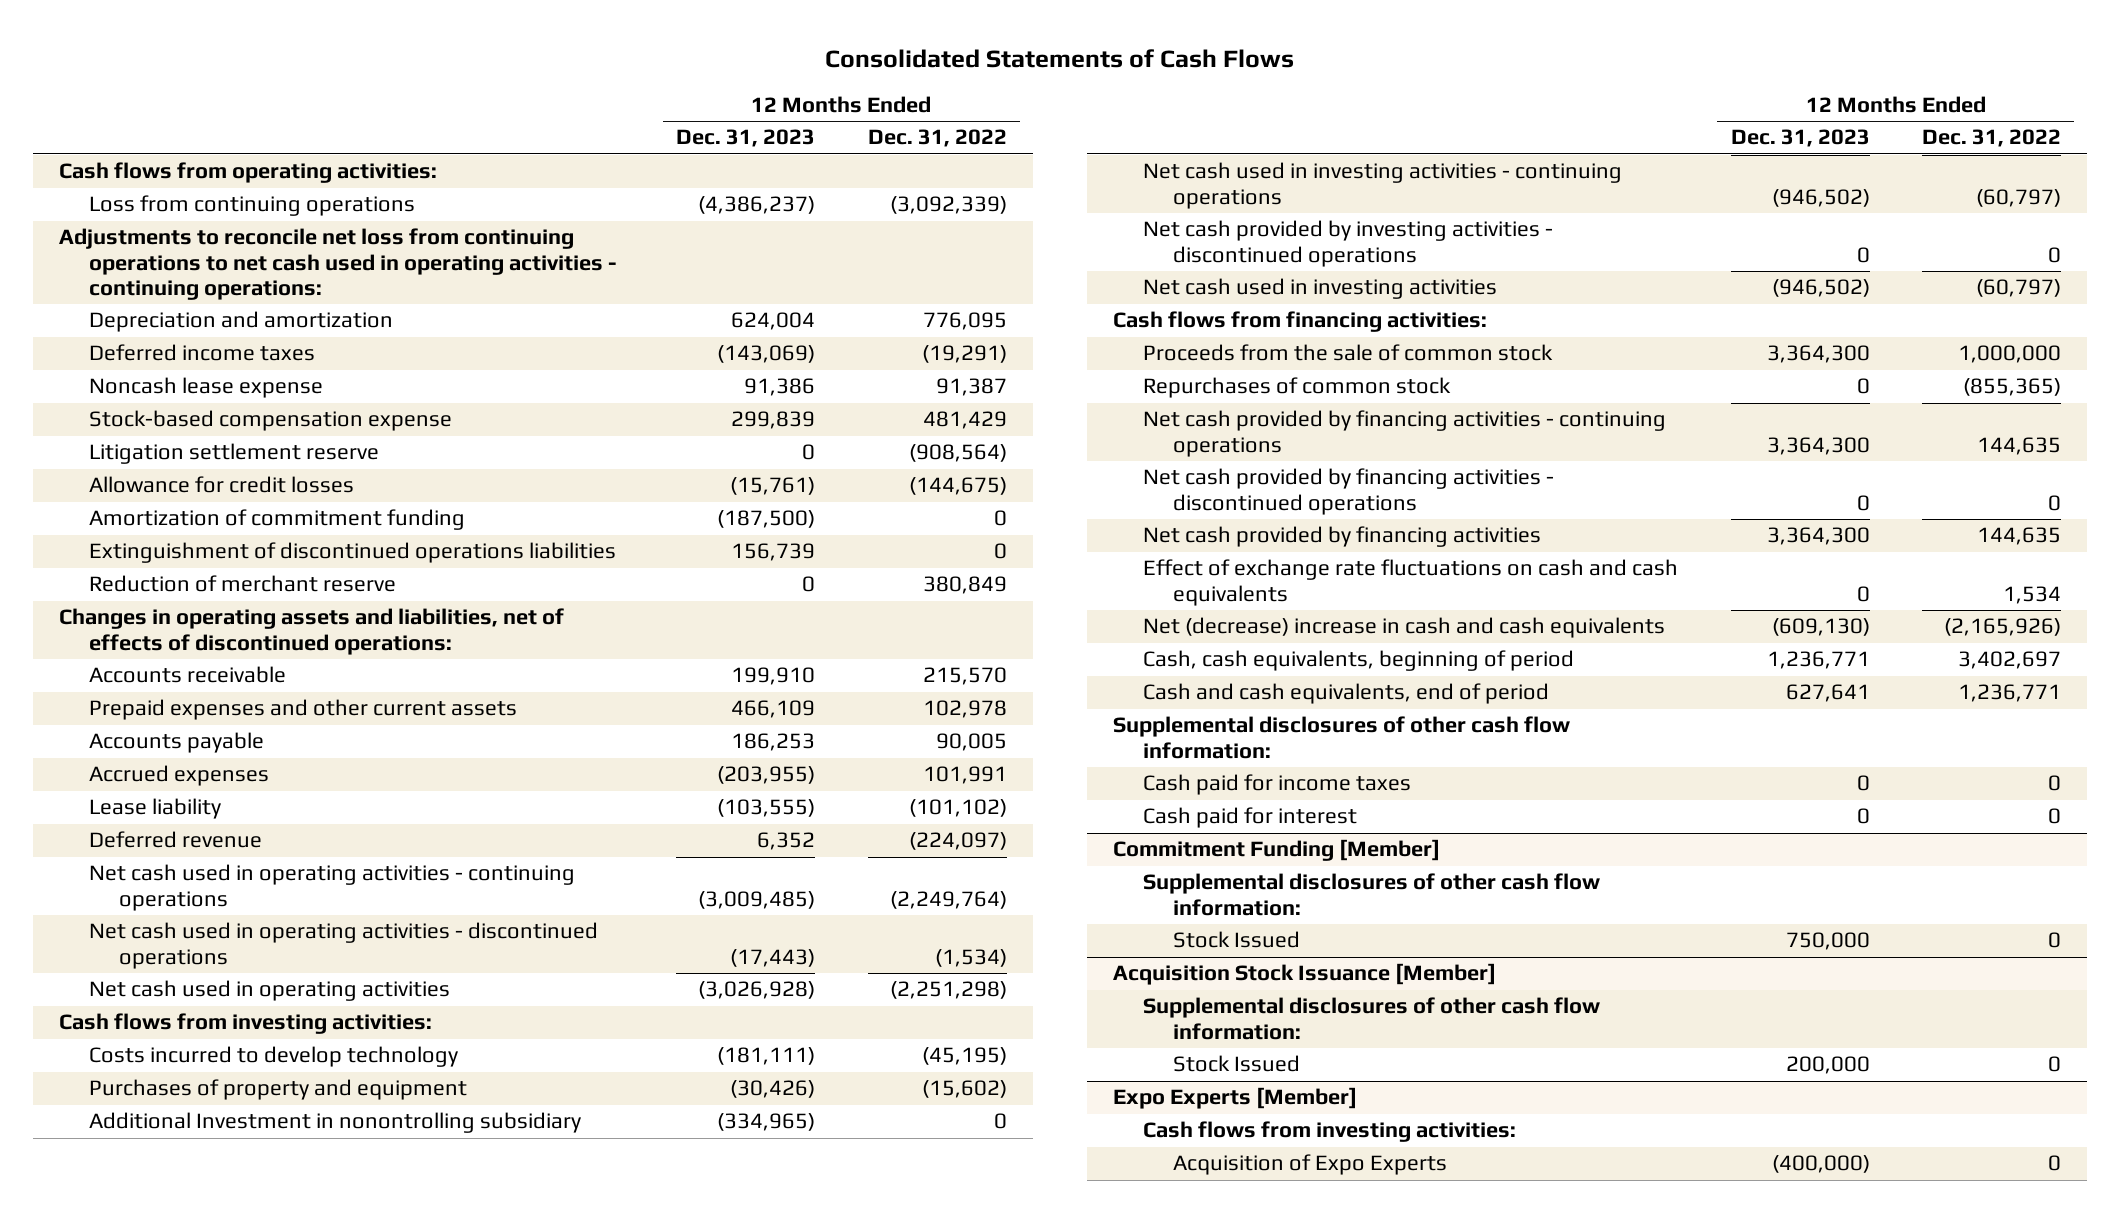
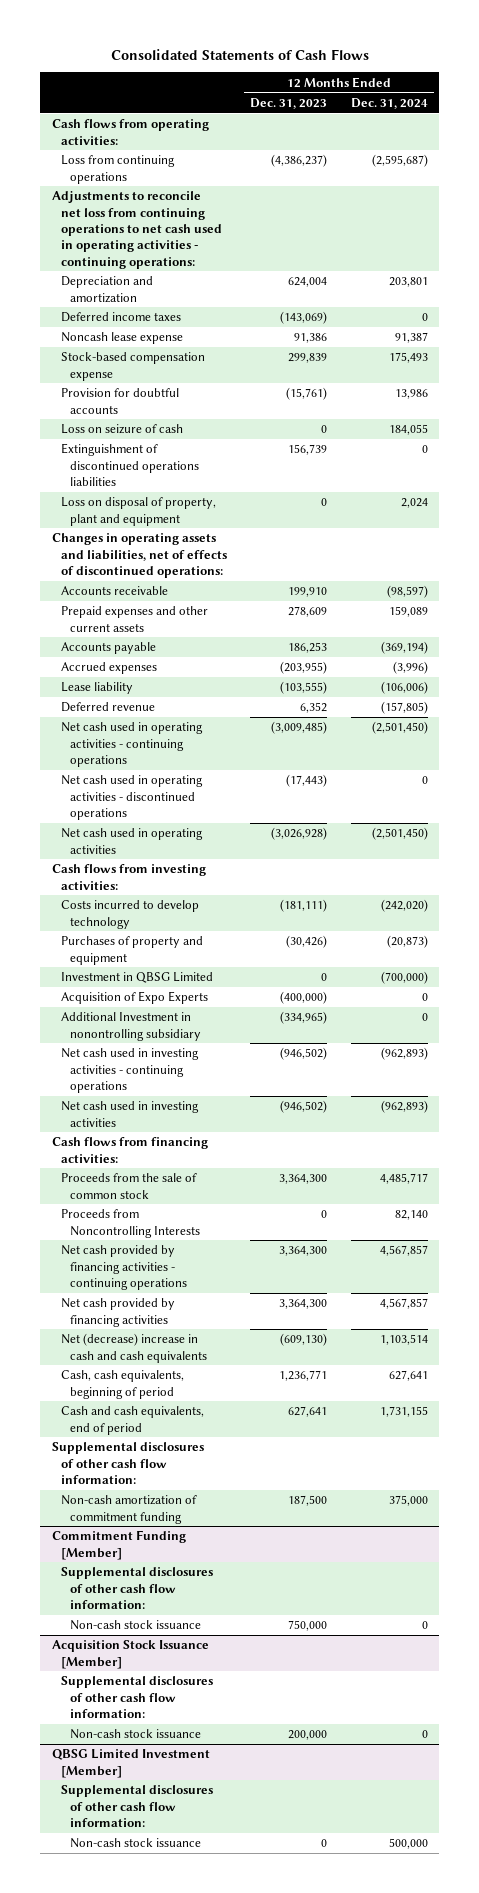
- | 12 Months Ended Dec. 31, 2023 | 12 Months Ended Dec. 31, 2022
+ | 12 Months Ended Dec. 31, 2023 | 12 Months Ended Dec. 31, 2024
- Litigation settlement reserve | 0 | (908,564)
- Allowance for credit losses | (15,761) | (144,675)
- Amortization of commitment funding | (187,500) | 0
+ Provision for doubtful accounts | (15,761) | 13,986
+ Loss on seizure of cash | 0 | 184,055
- Reduction of merchant reserve | 0 | 380,849
+ Loss on disposal of property, plant and equipment | 0 | 2,024
- Prepaid expenses and other current assets | 466,109 | 102,978
+ Prepaid expenses and other current assets | 278,609 | 159,089
+ Investment in QBSG Limited | 0 | (700,000)
+ Acquisition of Expo Experts | (400,000) | 0
- Net cash provided by investing activities - discontinued operations | 0 | 0
- Repurchases of common stock | 0 | (855,365)
+ Proceeds from Noncontrolling Interests | 0 | 82,140
- Net cash provided by financing activities - discontinued operations | 0 | 0
- Effect of exchange rate fluctuations on cash and cash equivalents | 0 | 1,534
- Cash paid for income taxes | 0 | 0
- Cash paid for interest | 0 | 0
+ Non-cash amortization of commitment funding | 187,500 | 375,000
@ Commitment Funding [Member]
- Stock Issued | 750,000 | 0
+ Non-cash stock issuance | 750,000 | 0
@ Acquisition Stock Issuance [Member]
- Stock Issued | 200,000 | 0
- Expo Experts [Member]
- Cash flows from investing activities:
- Acquisition of Expo Experts | (400,000) | 0
@ Acquisition Stock Issuance [Member]
+ Non-cash stock issuance | 200,000 | 0
+ QBSG Limited Investment [Member]
+ Supplemental disclosures of other cash flow information:
+ Non-cash stock issuance | 0 | 500,000

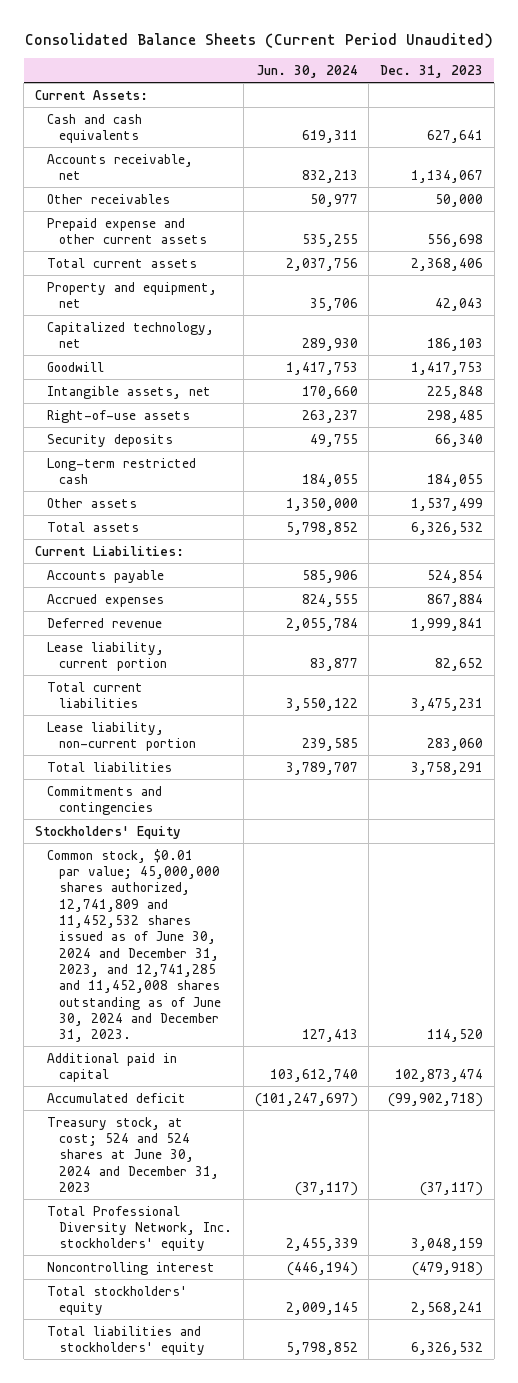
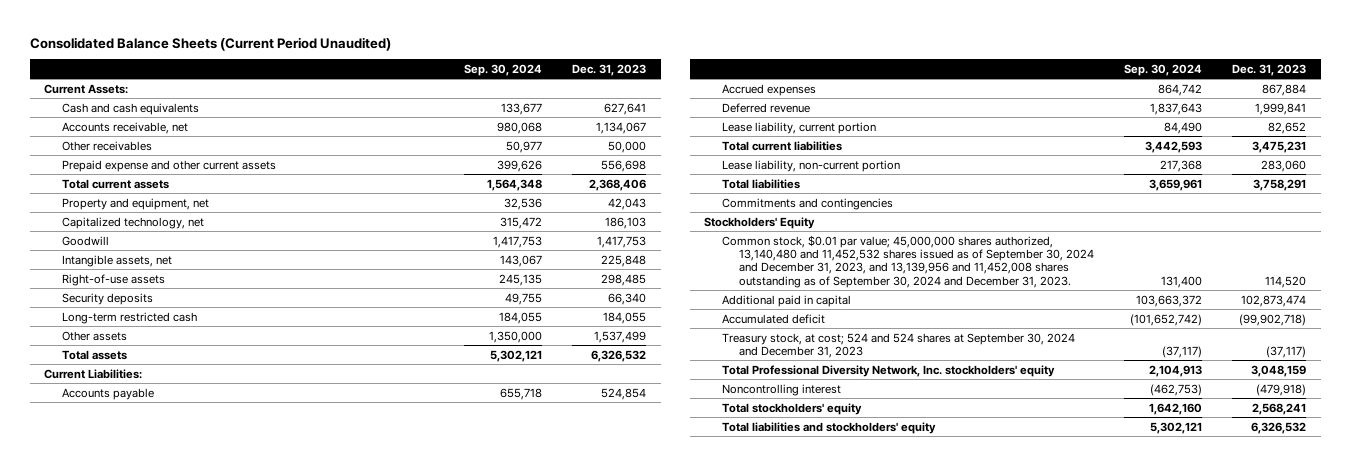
- | Jun. 30, 2024 | Dec. 31, 2023
+ | Sep. 30, 2024 | Dec. 31, 2023
- Common stock, $0.01 par value; 45,000,000 shares authorized, 12,741,809 and 11,452,532 shares issued as of June 30, 2024 and December 31, 2023, and 12,741,285 and 11,452,008 shares outstanding as of June 30, 2024 and December 31, 2023. | 127,413 | 114,520
+ Common stock, $0.01 par value; 45,000,000 shares authorized, 13,140,480 and 11,452,532 shares issued as of September 30, 2024 and December 31, 2023, and 13,139,956 and 11,452,008 shares outstanding as of September 30, 2024 and December 31, 2023. | 131,400 | 114,520
- Treasury stock, at cost; 524 and 524 shares at June 30, 2024 and December 31, 2023 | (37,117) | (37,117)
+ Treasury stock, at cost; 524 and 524 shares at September 30, 2024 and December 31, 2023 | (37,117) | (37,117)

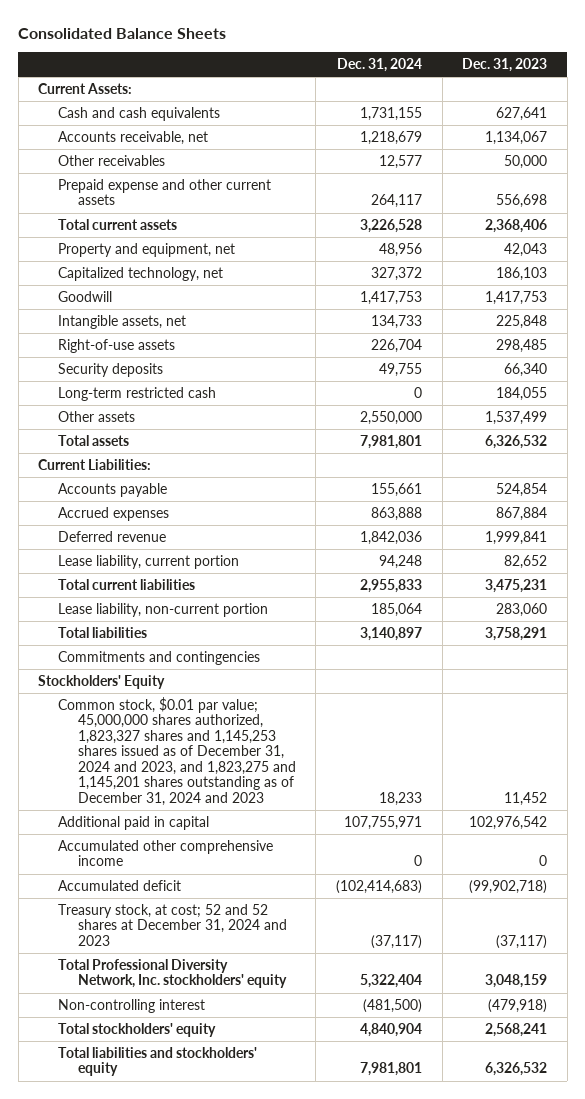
- Consolidated Balance Sheets (Current Period Unaudited)
+ Consolidated Balance Sheets
- | Sep. 30, 2024 | Dec. 31, 2023
+ | Dec. 31, 2024 | Dec. 31, 2023
- Common stock, $0.01 par value; 45,000,000 shares authorized, 13,140,480 and 11,452,532 shares issued as of September 30, 2024 and December 31, 2023, and 13,139,956 and 11,452,008 shares outstanding as of September 30, 2024 and December 31, 2023. | 131,400 | 114,520
- Additional paid in capital | 103,663,372 | 102,873,474
+ Common stock, $0.01 par value; 45,000,000 shares authorized, 1,823,327 shares and 1,145,253 shares issued as of December 31, 2024 and 2023, and 1,823,275 and 1,145,201 shares outstanding as of December 31, 2024 and 2023 | 18,233 | 11,452
+ Additional paid in capital | 107,755,971 | 102,976,542
+ Accumulated other comprehensive income | 0 | 0
- Treasury stock, at cost; 524 and 524 shares at September 30, 2024 and December 31, 2023 | (37,117) | (37,117)
+ Treasury stock, at cost; 52 and 52 shares at December 31, 2024 and 2023 | (37,117) | (37,117)
- Noncontrolling interest | (462,753) | (479,918)
+ Non-controlling interest | (481,500) | (479,918)

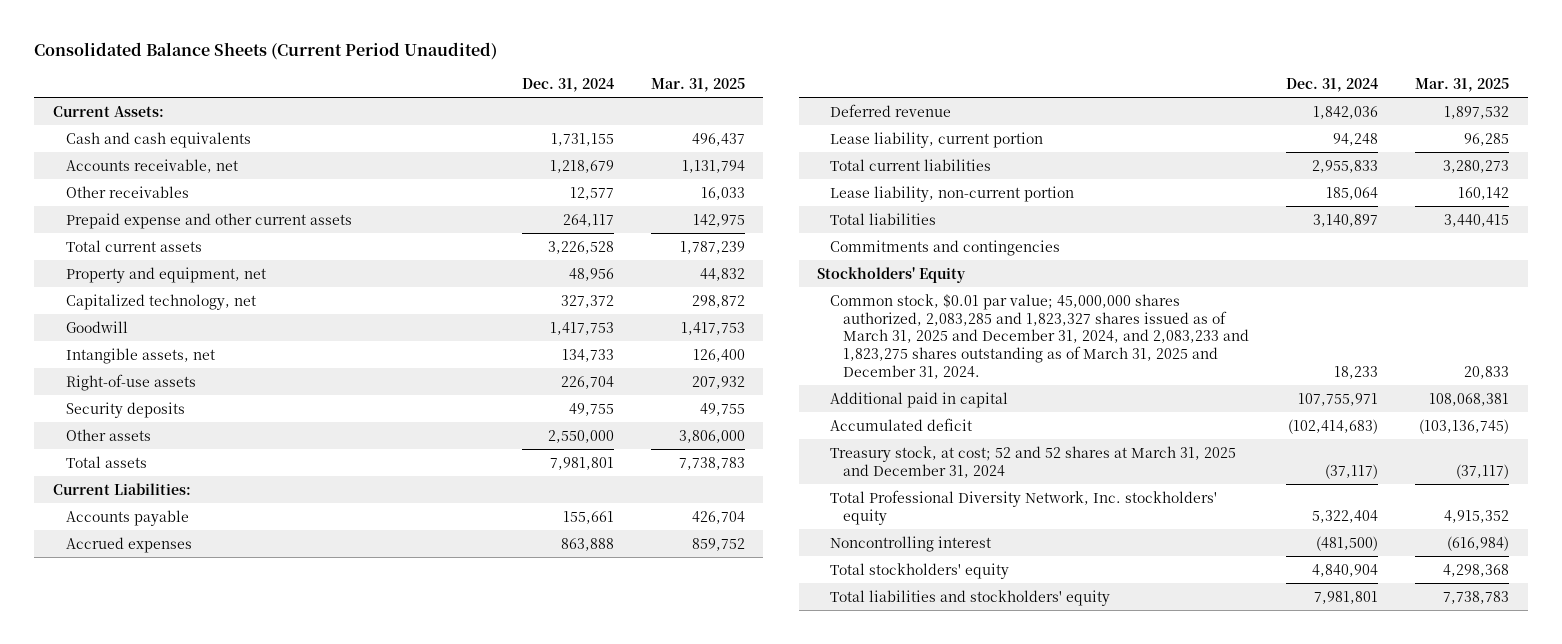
- Consolidated Balance Sheets
+ Consolidated Balance Sheets (Current Period Unaudited)
- | Dec. 31, 2024 | Dec. 31, 2023
+ | Dec. 31, 2024 | Mar. 31, 2025
- Long-term restricted cash | 0 | 184,055
- Common stock, $0.01 par value; 45,000,000 shares authorized, 1,823,327 shares and 1,145,253 shares issued as of December 31, 2024 and 2023, and 1,823,275 and 1,145,201 shares outstanding as of December 31, 2024 and 2023 | 18,233 | 11,452
+ Common stock, $0.01 par value; 45,000,000 shares authorized, 2,083,285 and 1,823,327 shares issued as of March 31, 2025 and December 31, 2024, and 2,083,233 and 1,823,275 shares outstanding as of March 31, 2025 and December 31, 2024. | 18,233 | 20,833
- Accumulated other comprehensive income | 0 | 0
- Treasury stock, at cost; 52 and 52 shares at December 31, 2024 and 2023 | (37,117) | (37,117)
+ Treasury stock, at cost; 52 and 52 shares at March 31, 2025 and December 31, 2024 | (37,117) | (37,117)
- Non-controlling interest | (481,500) | (479,918)
+ Noncontrolling interest | (481,500) | (616,984)

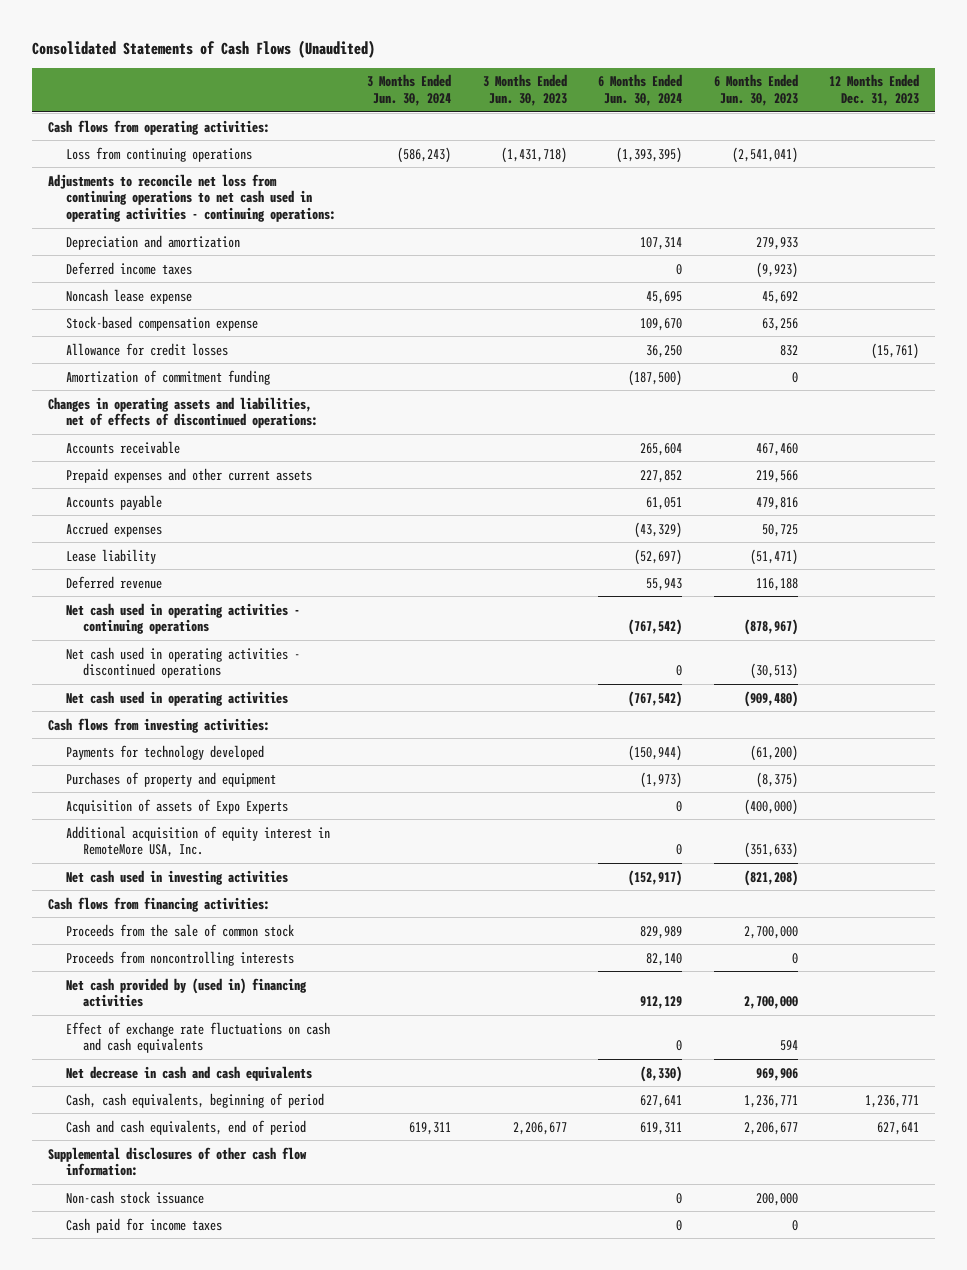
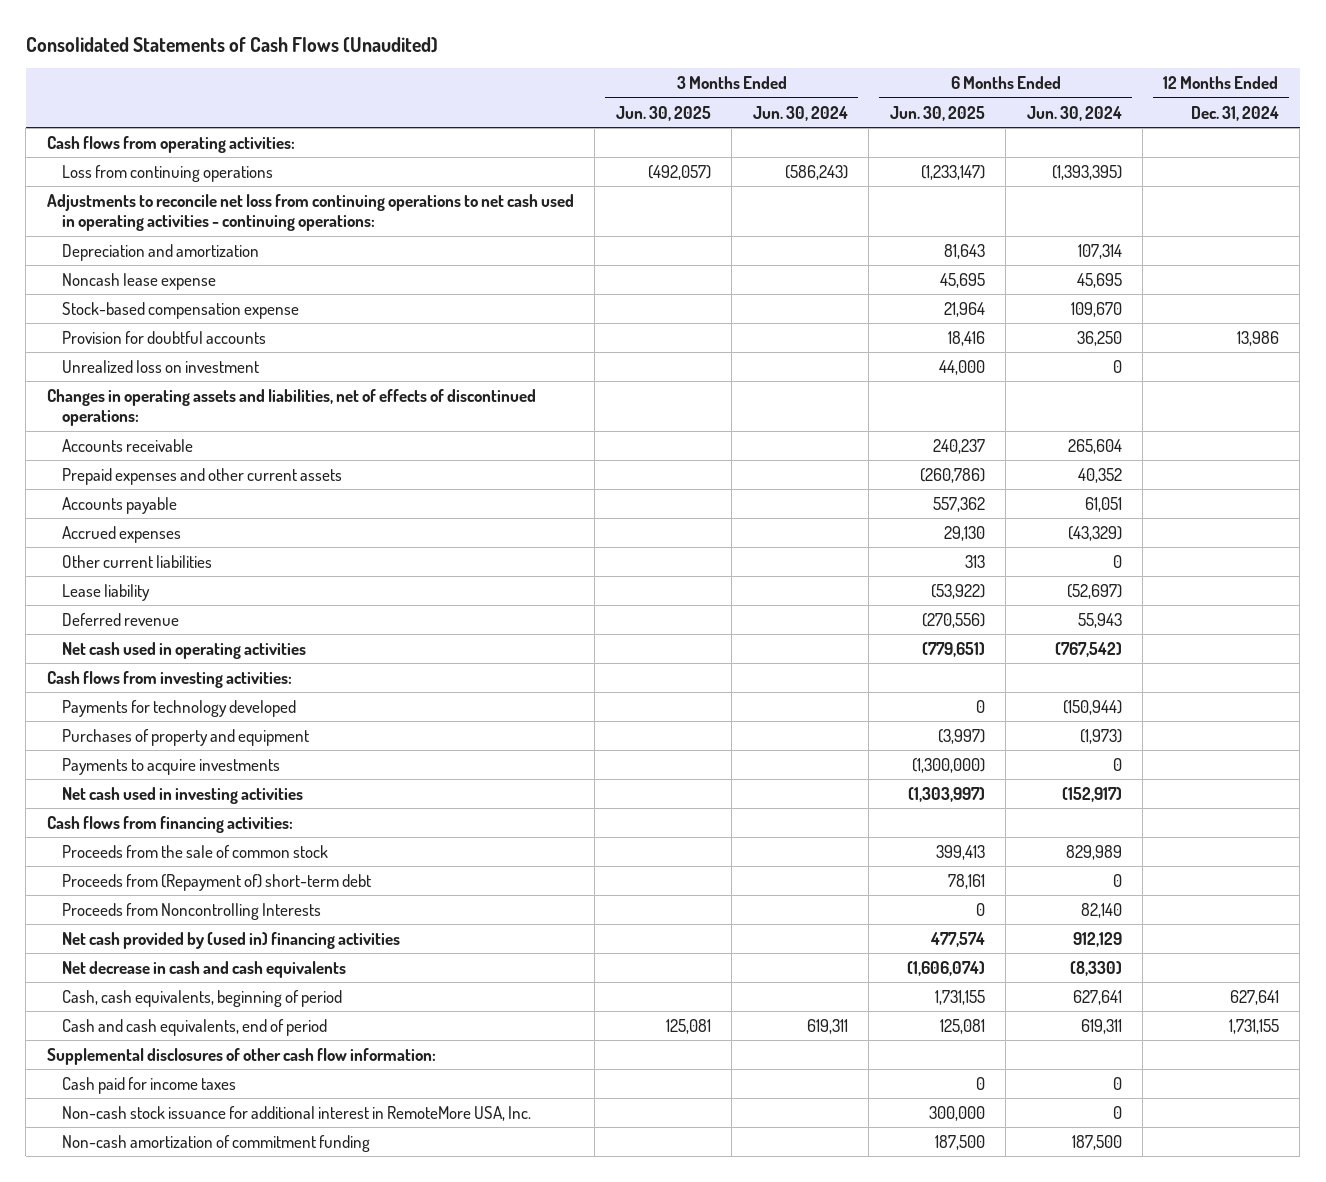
- | 3 Months Ended Jun. 30, 2024 | 3 Months Ended Jun. 30, 2023 | 6 Months Ended Jun. 30, 2024 | 6 Months Ended Jun. 30, 2023 | 12 Months Ended Dec. 31, 2023
+ | 3 Months Ended Jun. 30, 2025 | 3 Months Ended Jun. 30, 2024 | 6 Months Ended Jun. 30, 2025 | 6 Months Ended Jun. 30, 2024 | 12 Months Ended Dec. 31, 2024
- Deferred income taxes | | | 0 | (9,923) |
- Allowance for credit losses | | | 36,250 | 832 | (15,761)
- Amortization of commitment funding | | | (187,500) | 0 |
+ Provision for doubtful accounts | | | 18,416 | 36,250 | 13,986
+ Unrealized loss on investment | | | 44,000 | 0 |
- Prepaid expenses and other current assets | | | 227,852 | 219,566 |
+ Prepaid expenses and other current assets | | | (260,786) | 40,352 |
+ Other current liabilities | | | 313 | 0 |
- Net cash used in operating activities - continuing operations | | | (767,542) | (878,967) |
- Net cash used in operating activities - discontinued operations | | | 0 | (30,513) |
- Acquisition of assets of Expo Experts | | | 0 | (400,000) |
- Additional acquisition of equity interest in RemoteMore USA, Inc. | | | 0 | (351,633) |
+ Payments to acquire investments | | | (1,300,000) | 0 |
- Proceeds from noncontrolling interests | | | 82,140 | 0 |
+ Proceeds from (Repayment of) short-term debt | | | 78,161 | 0 |
+ Proceeds from Noncontrolling Interests | | | 0 | 82,140 |
- Effect of exchange rate fluctuations on cash and cash equivalents | | | 0 | 594 |
- Non-cash stock issuance | | | 0 | 200,000 |
+ Non-cash stock issuance for additional interest in RemoteMore USA, Inc. | | | 300,000 | 0 |
+ Non-cash amortization of commitment funding | | | 187,500 | 187,500 |

